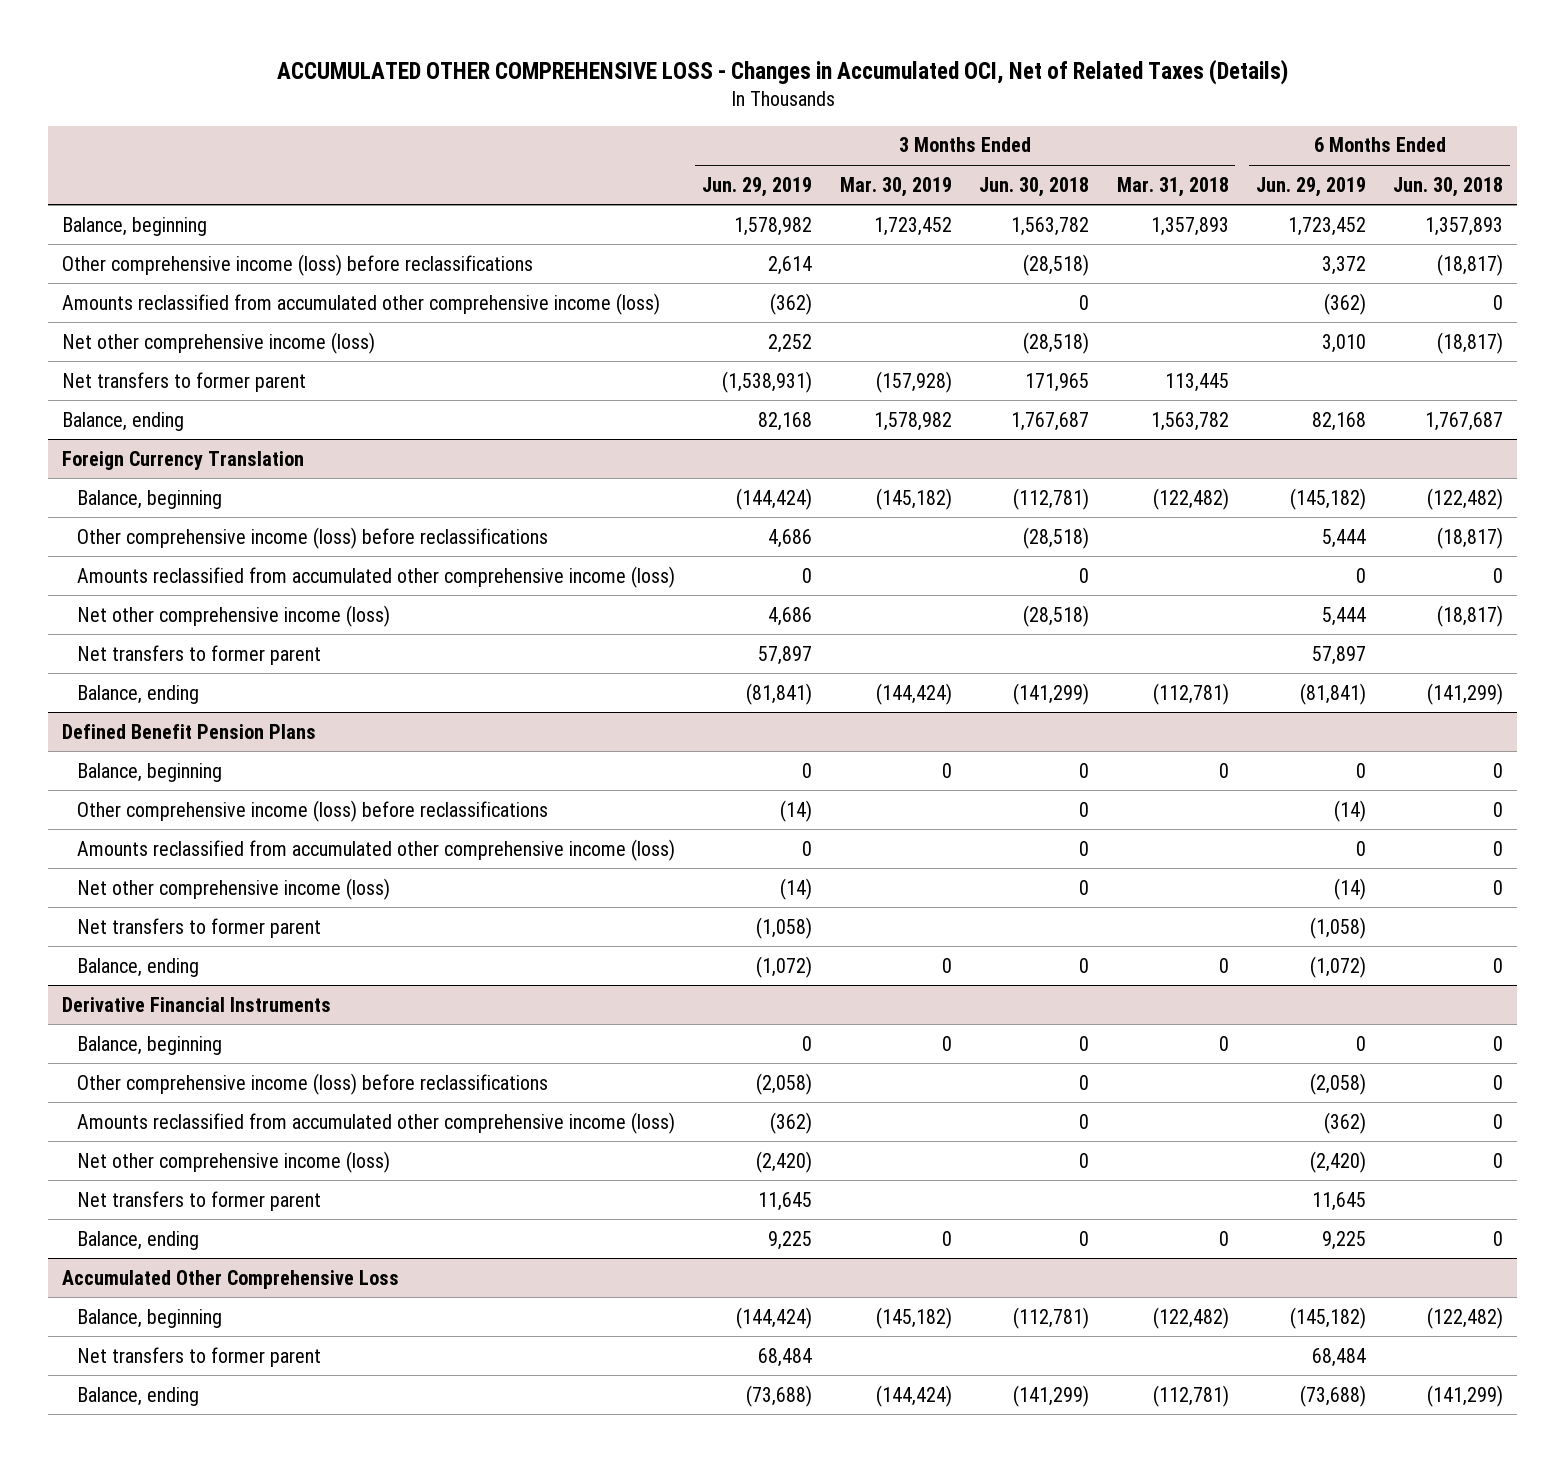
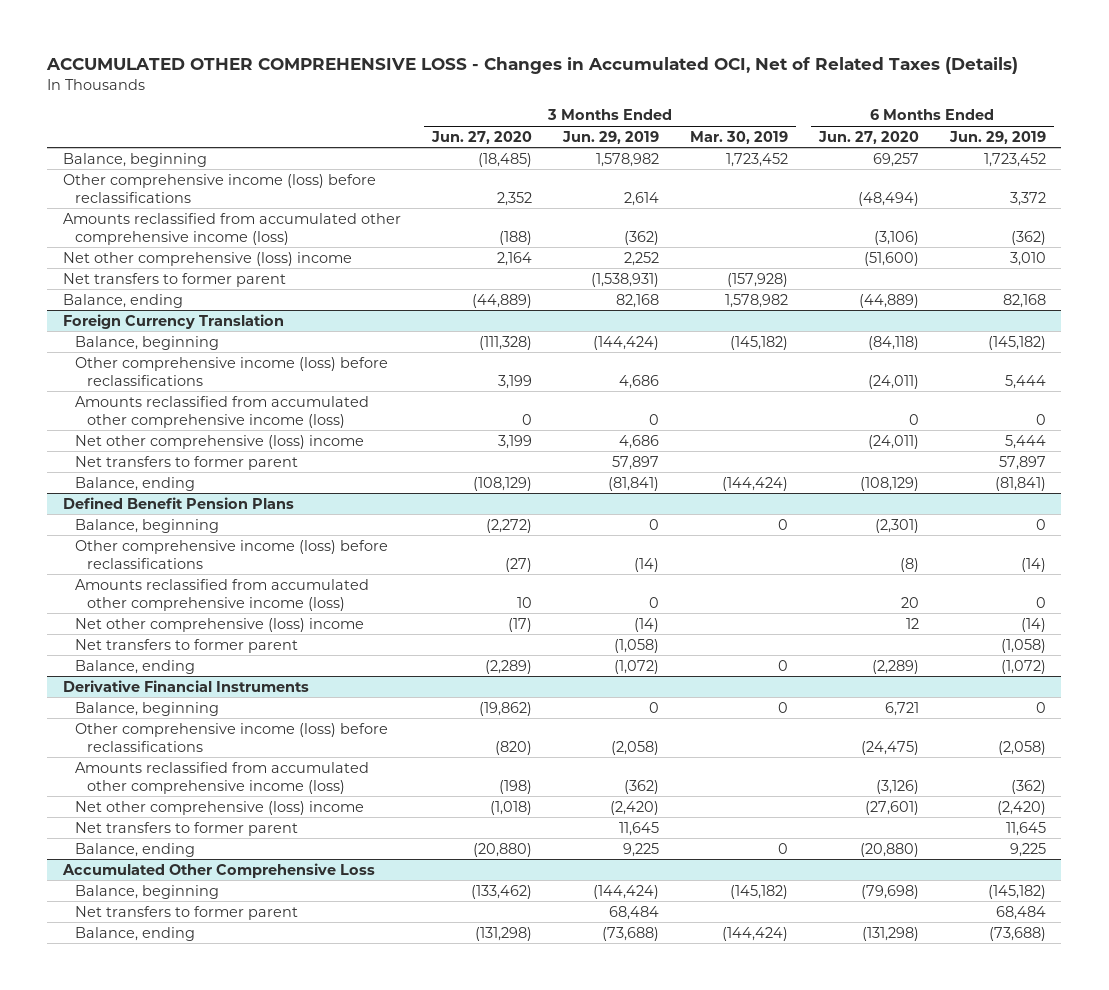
- | 3 Months Ended Jun. 29, 2019 | 3 Months Ended Mar. 30, 2019 | 3 Months Ended Jun. 30, 2018 | 3 Months Ended Mar. 31, 2018 | 6 Months Ended Jun. 29, 2019 | 6 Months Ended Jun. 30, 2018
+ | 3 Months Ended Jun. 27, 2020 | 3 Months Ended Jun. 29, 2019 | 3 Months Ended Mar. 30, 2019 | 6 Months Ended Jun. 27, 2020 | 6 Months Ended Jun. 29, 2019
- Net other comprehensive income (loss) | 2,252 | | (28,518) | | 3,010 | (18,817)
+ Net other comprehensive (loss) income | 2,164 | 2,252 | | (51,600) | 3,010
@ Foreign Currency Translation
- Net other comprehensive income (loss) | 4,686 | | (28,518) | | 5,444 | (18,817)
+ Net other comprehensive (loss) income | 3,199 | 4,686 | | (24,011) | 5,444
@ Defined Benefit Pension Plans
- Net other comprehensive income (loss) | (14) | | 0 | | (14) | 0
+ Net other comprehensive (loss) income | (17) | (14) | | 12 | (14)
@ Derivative Financial Instruments
- Net other comprehensive income (loss) | (2,420) | | 0 | | (2,420) | 0
+ Net other comprehensive (loss) income | (1,018) | (2,420) | | (27,601) | (2,420)

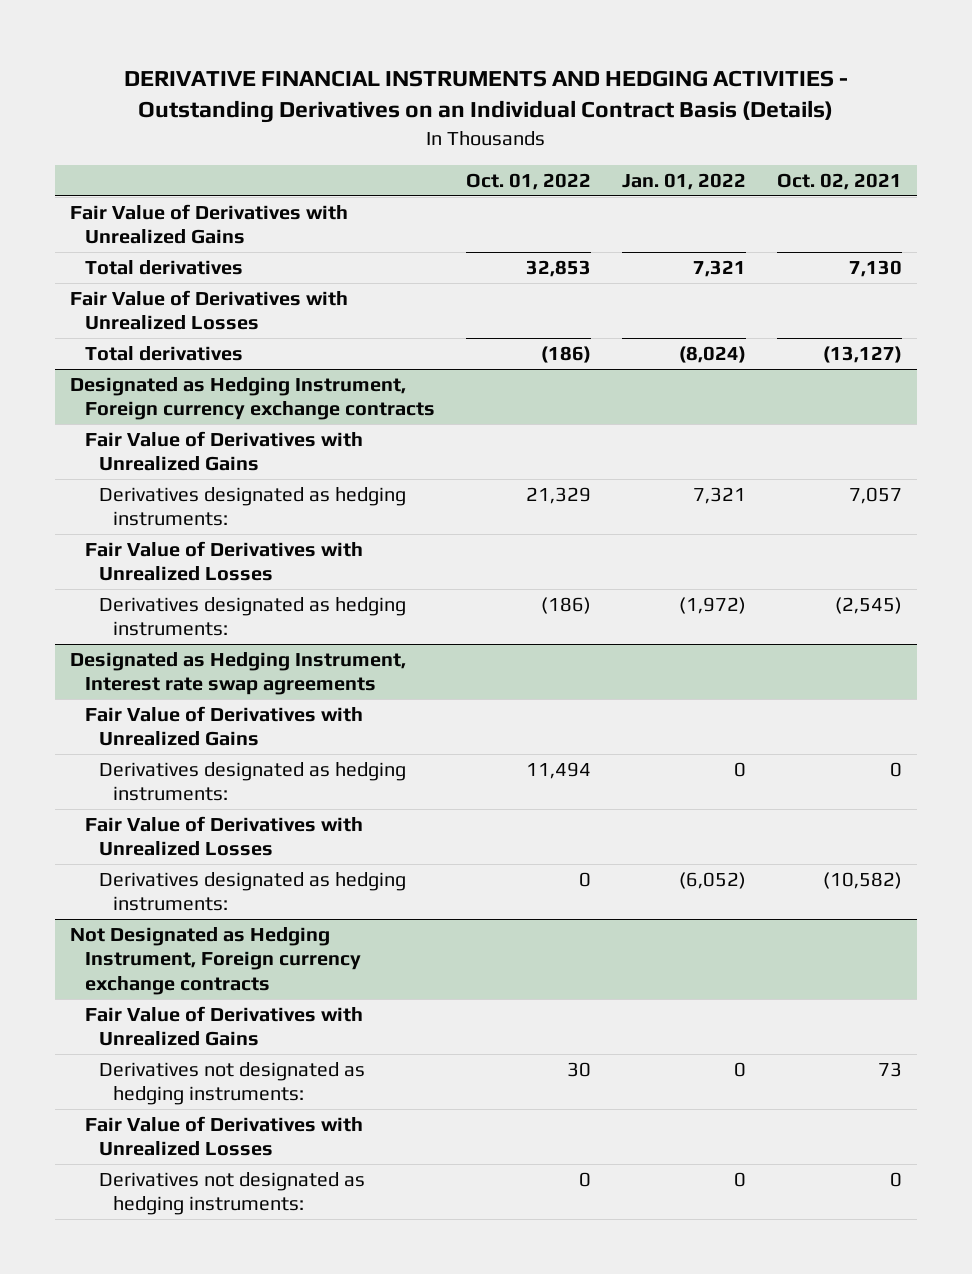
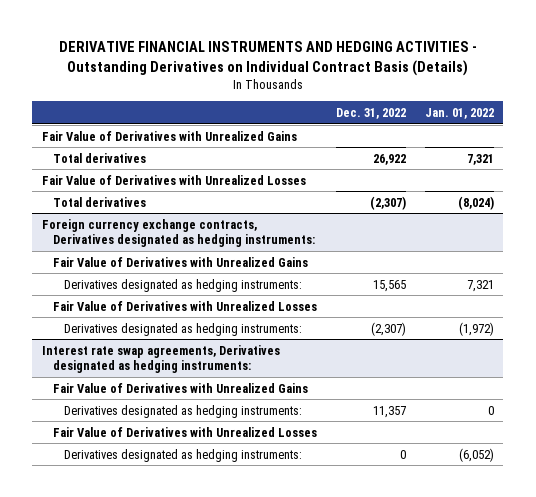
- DERIVATIVE FINANCIAL INSTRUMENTS AND HEDGING ACTIVITIES - Outstanding Derivatives on an Individual Contract Basis (Details)
+ DERIVATIVE FINANCIAL INSTRUMENTS AND HEDGING ACTIVITIES - Outstanding Derivatives on Individual Contract Basis (Details)
- | Oct. 01, 2022 | Jan. 01, 2022 | Oct. 02, 2021
+ | Dec. 31, 2022 | Jan. 01, 2022
- Designated as Hedging Instrument, Foreign currency exchange contracts
+ Foreign currency exchange contracts, Derivatives designated as hedging instruments:
- Designated as Hedging Instrument, Interest rate swap agreements
+ Interest rate swap agreements, Derivatives designated as hedging instruments:
- Not Designated as Hedging Instrument, Foreign currency exchange contracts
- Fair Value of Derivatives with Unrealized Gains
- Derivatives not designated as hedging instruments: | 30 | 0 | 73
- Fair Value of Derivatives with Unrealized Losses
- Derivatives not designated as hedging instruments: | 0 | 0 | 0

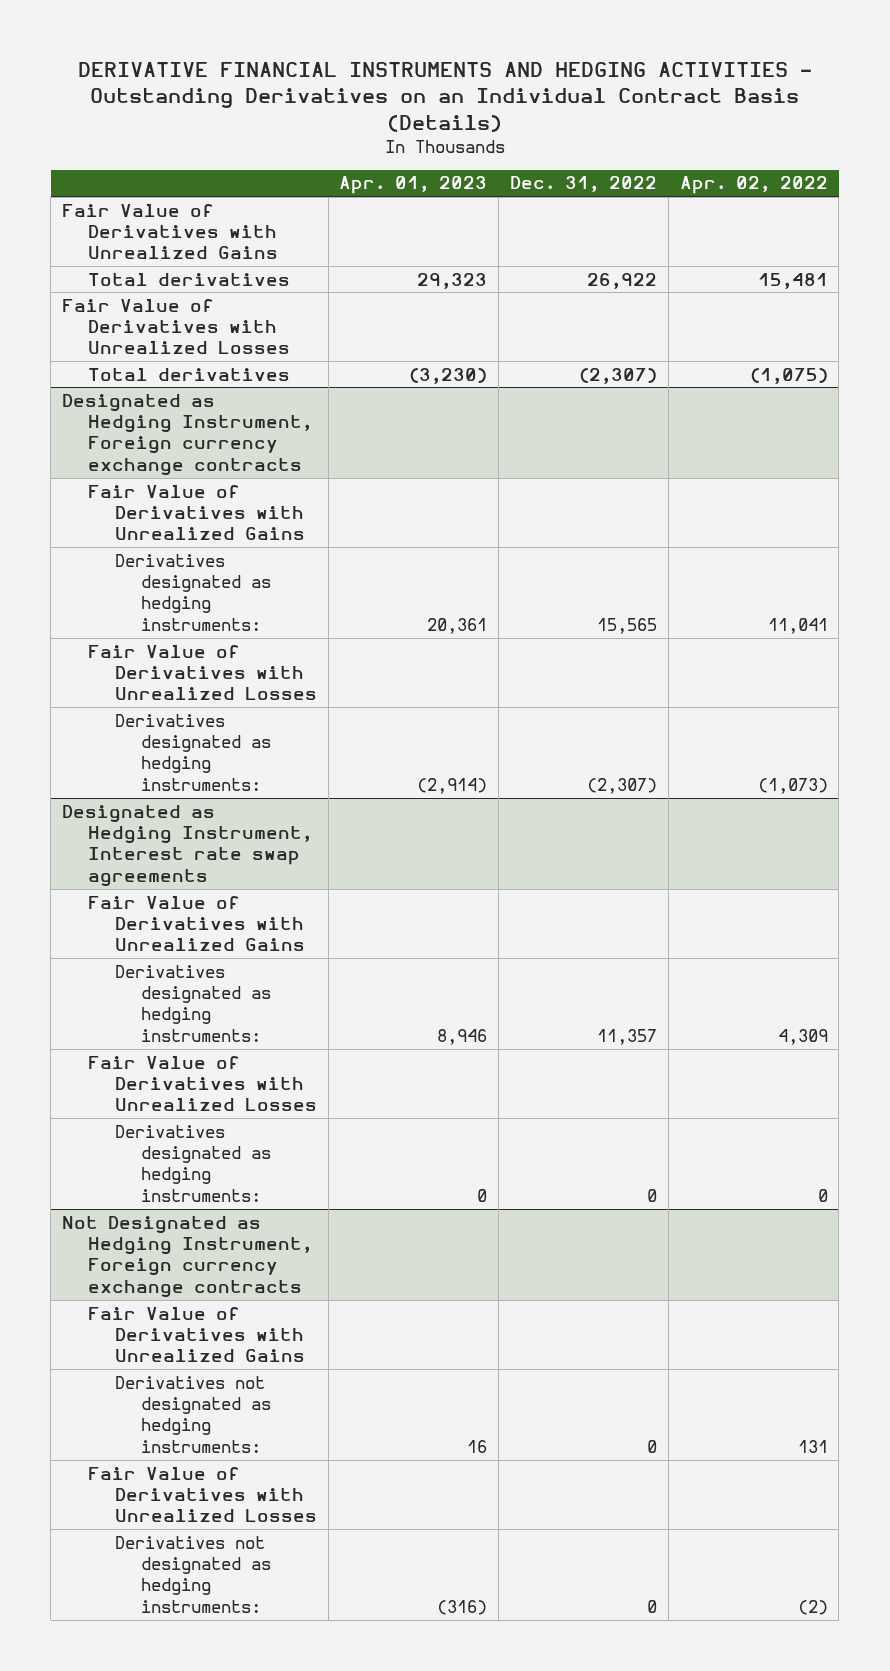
- DERIVATIVE FINANCIAL INSTRUMENTS AND HEDGING ACTIVITIES - Outstanding Derivatives on Individual Contract Basis (Details)
+ DERIVATIVE FINANCIAL INSTRUMENTS AND HEDGING ACTIVITIES - Outstanding Derivatives on an Individual Contract Basis (Details)
- | Dec. 31, 2022 | Jan. 01, 2022
+ | Apr. 01, 2023 | Dec. 31, 2022 | Apr. 02, 2022
- Foreign currency exchange contracts, Derivatives designated as hedging instruments:
+ Designated as Hedging Instrument, Foreign currency exchange contracts
- Interest rate swap agreements, Derivatives designated as hedging instruments:
+ Designated as Hedging Instrument, Interest rate swap agreements
+ Not Designated as Hedging Instrument, Foreign currency exchange contracts
+ Fair Value of Derivatives with Unrealized Gains
+ Derivatives not designated as hedging instruments: | 16 | 0 | 131
+ Fair Value of Derivatives with Unrealized Losses
+ Derivatives not designated as hedging instruments: | (316) | 0 | (2)

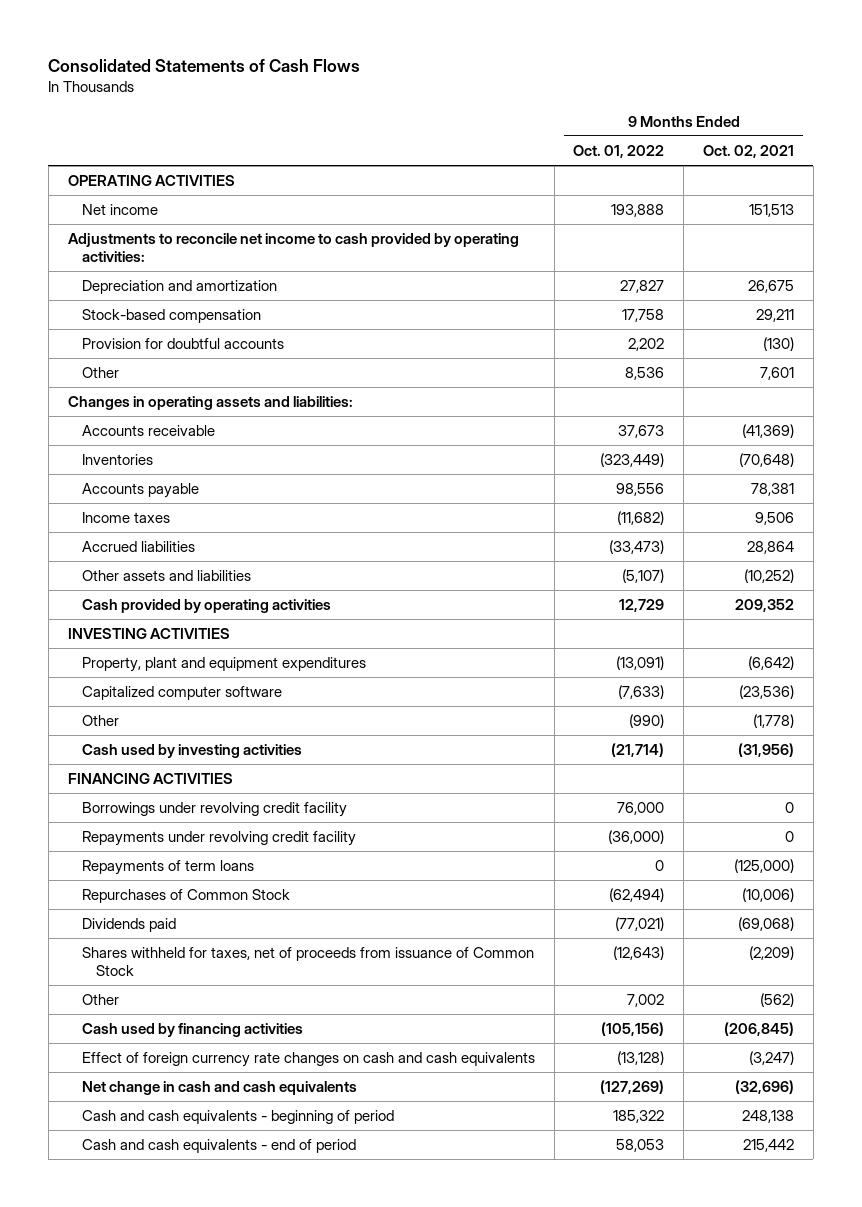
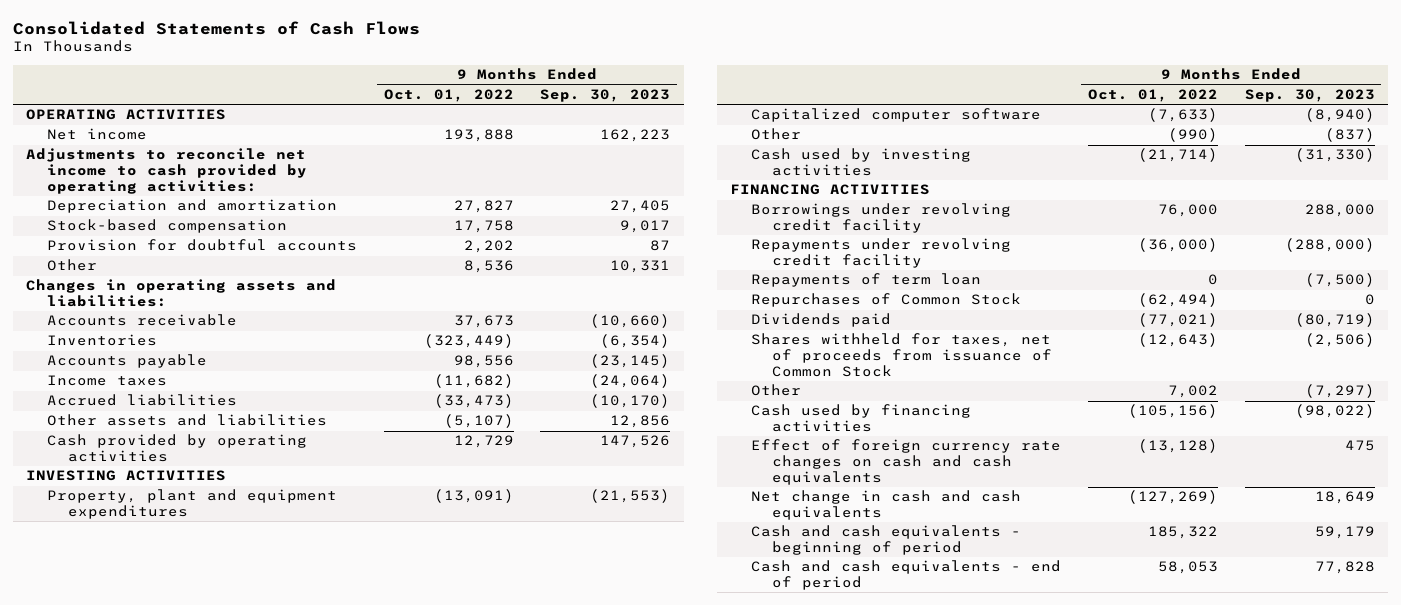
- | 9 Months Ended Oct. 01, 2022 | 9 Months Ended Oct. 02, 2021
+ | 9 Months Ended Oct. 01, 2022 | 9 Months Ended Sep. 30, 2023
- Repayments of term loans | 0 | (125,000)
+ Repayments of term loan | 0 | (7,500)

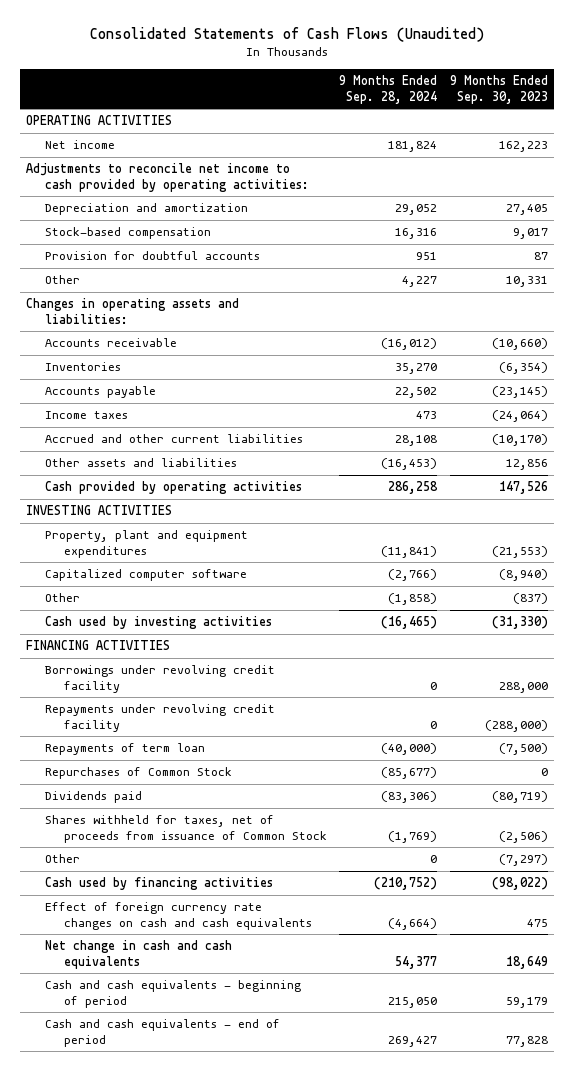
- Consolidated Statements of Cash Flows
+ Consolidated Statements of Cash Flows (Unaudited)
- | 9 Months Ended Oct. 01, 2022 | 9 Months Ended Sep. 30, 2023
+ | 9 Months Ended Sep. 28, 2024 | 9 Months Ended Sep. 30, 2023
- Accrued liabilities | (33,473) | (10,170)
+ Accrued and other current liabilities | 28,108 | (10,170)

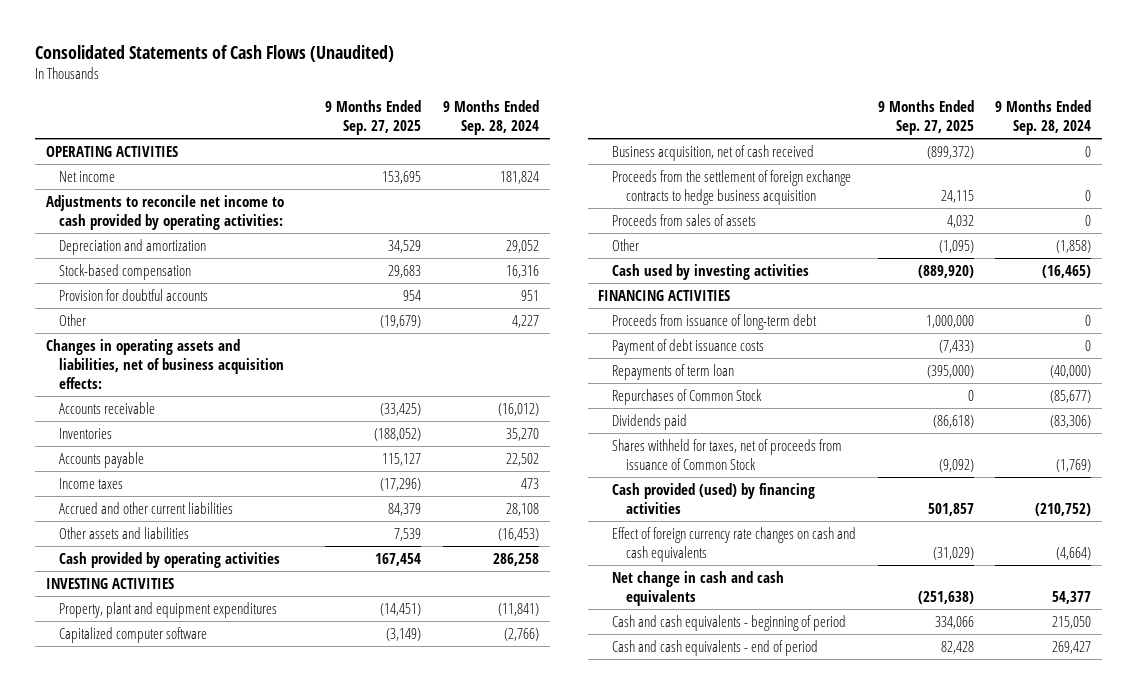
- | 9 Months Ended Sep. 28, 2024 | 9 Months Ended Sep. 30, 2023
+ | 9 Months Ended Sep. 27, 2025 | 9 Months Ended Sep. 28, 2024
- Changes in operating assets and liabilities:
+ Changes in operating assets and liabilities, net of business acquisition effects:
+ Business acquisition, net of cash received | (899,372) | 0
+ Proceeds from the settlement of foreign exchange contracts to hedge business acquisition | 24,115 | 0
+ Proceeds from sales of assets | 4,032 | 0
- Borrowings under revolving credit facility | 0 | 288,000
- Repayments under revolving credit facility | 0 | (288,000)
+ Proceeds from issuance of long-term debt | 1,000,000 | 0
+ Payment of debt issuance costs | (7,433) | 0
- Other | 0 | (7,297)
- Cash used by financing activities | (210,752) | (98,022)
+ Cash provided (used) by financing activities | 501,857 | (210,752)

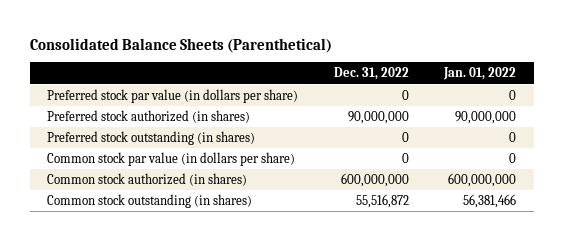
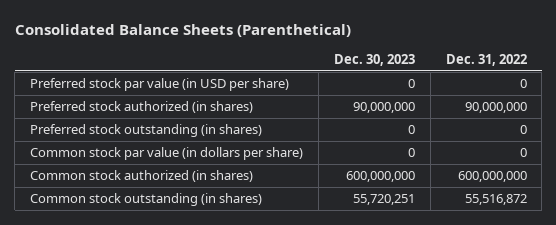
- | Dec. 31, 2022 | Jan. 01, 2022
+ | Dec. 30, 2023 | Dec. 31, 2022
- Preferred stock par value (in dollars per share) | 0 | 0
+ Preferred stock par value (in USD per share) | 0 | 0

